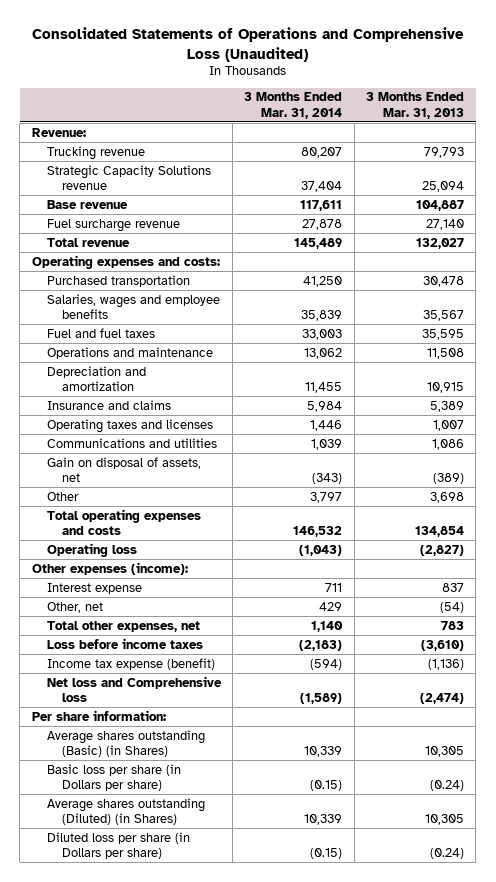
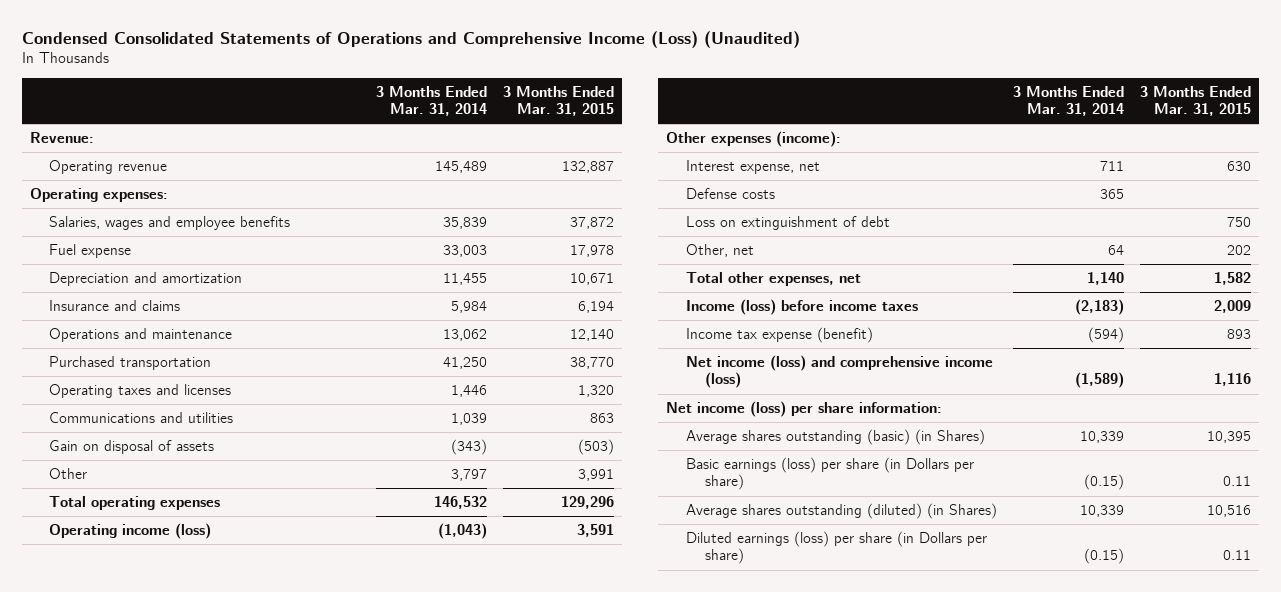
- Consolidated Statements of Operations and Comprehensive Loss (Unaudited)
+ Condensed Consolidated Statements of Operations and Comprehensive Income (Loss) (Unaudited)
- | 3 Months Ended Mar. 31, 2014 | 3 Months Ended Mar. 31, 2013
+ | 3 Months Ended Mar. 31, 2014 | 3 Months Ended Mar. 31, 2015
- Trucking revenue | 80,207 | 79,793
- Strategic Capacity Solutions revenue | 37,404 | 25,094
- Base revenue | 117,611 | 104,887
- Fuel surcharge revenue | 27,878 | 27,140
- Total revenue | 145,489 | 132,027
- Operating expenses and costs:
+ Operating revenue | 145,489 | 132,887
+ Operating expenses:
- Fuel and fuel taxes | 33,003 | 35,595
+ Fuel expense | 33,003 | 17,978
moved down: Operations and maintenance | 13,062 | 12,140
moved down: Purchased transportation | 41,250 | 38,770
- Gain on disposal of assets, net | (343) | (389)
+ Gain on disposal of assets | (343) | (503)
- Total operating expenses and costs | 146,532 | 134,854
- Operating loss | (1,043) | (2,827)
+ Total operating expenses | 146,532 | 129,296
+ Operating income (loss) | (1,043) | 3,591
- Interest expense | 711 | 837
- Other, net | 429 | (54)
+ Interest expense, net | 711 | 630
+ Defense costs | 365 |
+ Loss on extinguishment of debt | | 750
+ Other, net | 64 | 202
- Loss before income taxes | (2,183) | (3,610)
+ Income (loss) before income taxes | (2,183) | 2,009
- Net loss and Comprehensive loss | (1,589) | (2,474)
- Per share information:
- Average shares outstanding (Basic) (in Shares) | 10,339 | 10,305
- Basic loss per share (in Dollars per share) | (0.15) | (0.24)
- Average shares outstanding (Diluted) (in Shares) | 10,339 | 10,305
- Diluted loss per share (in Dollars per share) | (0.15) | (0.24)
+ Net income (loss) and comprehensive income (loss) | (1,589) | 1,116
+ Net income (loss) per share information:
+ Average shares outstanding (basic) (in Shares) | 10,339 | 10,395
+ Basic earnings (loss) per share (in Dollars per share) | (0.15) | 0.11
+ Average shares outstanding (diluted) (in Shares) | 10,339 | 10,516
+ Diluted earnings (loss) per share (in Dollars per share) | (0.15) | 0.11

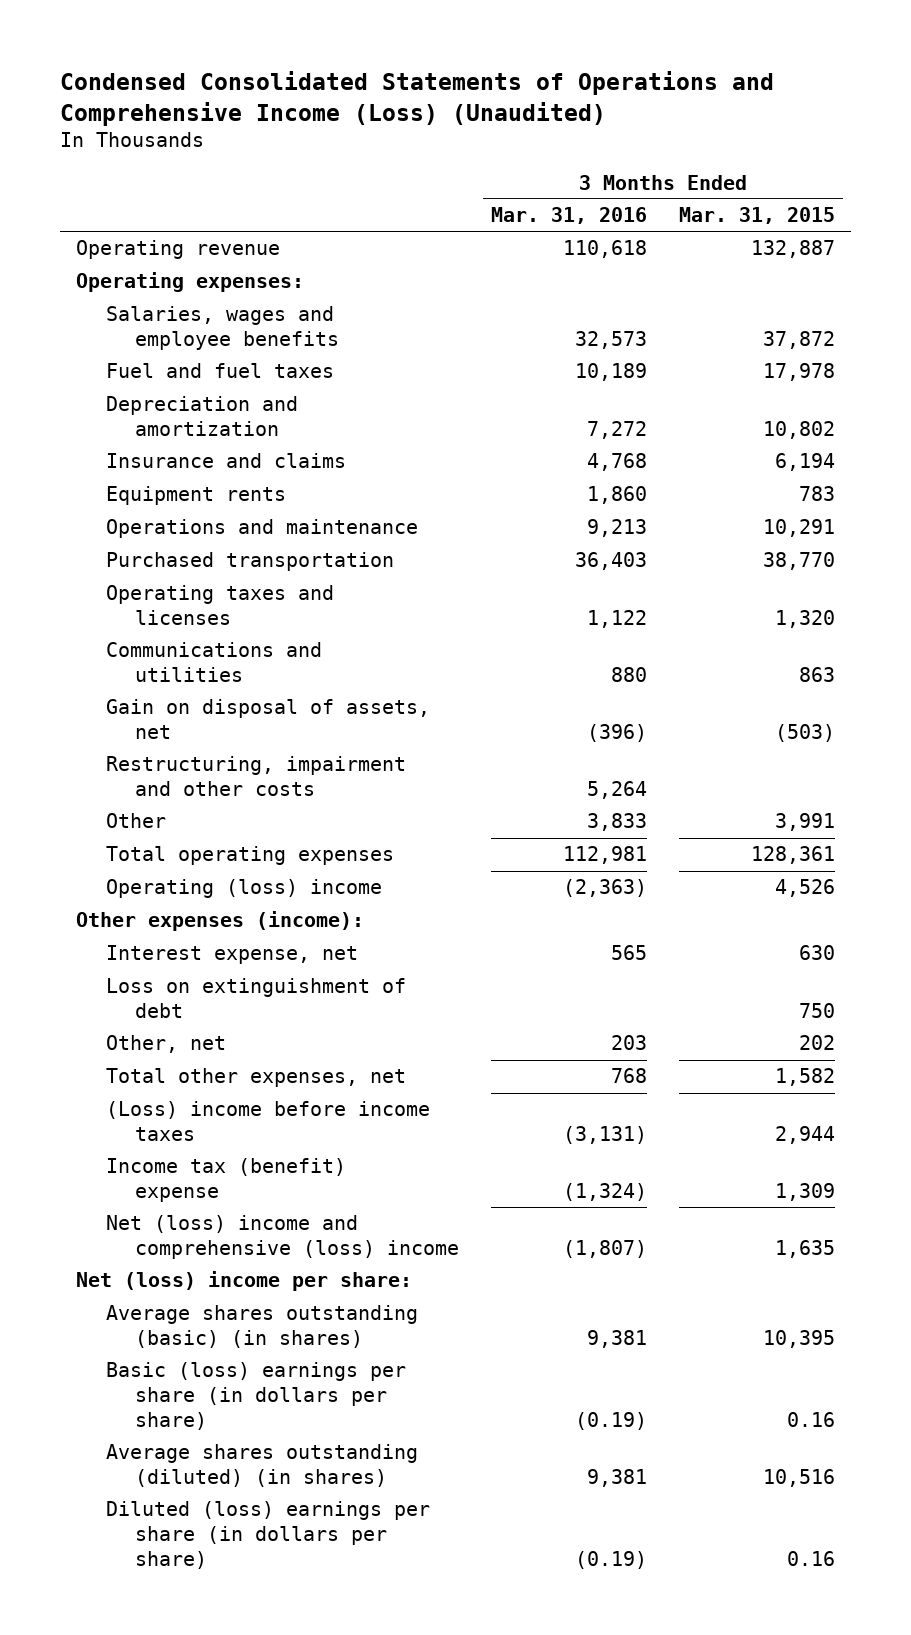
- | 3 Months Ended Mar. 31, 2014 | 3 Months Ended Mar. 31, 2015
+ | 3 Months Ended Mar. 31, 2016 | 3 Months Ended Mar. 31, 2015
- Revenue:
- Fuel expense | 33,003 | 17,978
- Depreciation and amortization | 11,455 | 10,671
+ Fuel and fuel taxes | 10,189 | 17,978
+ Depreciation and amortization | 7,272 | 10,802
- Operations and maintenance | 13,062 | 12,140
+ Equipment rents | 1,860 | 783
+ Operations and maintenance | 9,213 | 10,291
- Gain on disposal of assets | (343) | (503)
+ Gain on disposal of assets, net | (396) | (503)
+ Restructuring, impairment and other costs | 5,264 |
- Total operating expenses | 146,532 | 129,296
- Operating income (loss) | (1,043) | 3,591
+ Total operating expenses | 112,981 | 128,361
+ Operating (loss) income | (2,363) | 4,526
- Defense costs | 365 |
- Income (loss) before income taxes | (2,183) | 2,009
- Income tax expense (benefit) | (594) | 893
- Net income (loss) and comprehensive income (loss) | (1,589) | 1,116
- Net income (loss) per share information:
- Average shares outstanding (basic) (in Shares) | 10,339 | 10,395
- Basic earnings (loss) per share (in Dollars per share) | (0.15) | 0.11
- Average shares outstanding (diluted) (in Shares) | 10,339 | 10,516
- Diluted earnings (loss) per share (in Dollars per share) | (0.15) | 0.11
+ (Loss) income before income taxes | (3,131) | 2,944
+ Income tax (benefit) expense | (1,324) | 1,309
+ Net (loss) income and comprehensive (loss) income | (1,807) | 1,635
+ Net (loss) income per share:
+ Average shares outstanding (basic) (in shares) | 9,381 | 10,395
+ Basic (loss) earnings per share (in dollars per share) | (0.19) | 0.16
+ Average shares outstanding (diluted) (in shares) | 9,381 | 10,516
+ Diluted (loss) earnings per share (in dollars per share) | (0.19) | 0.16

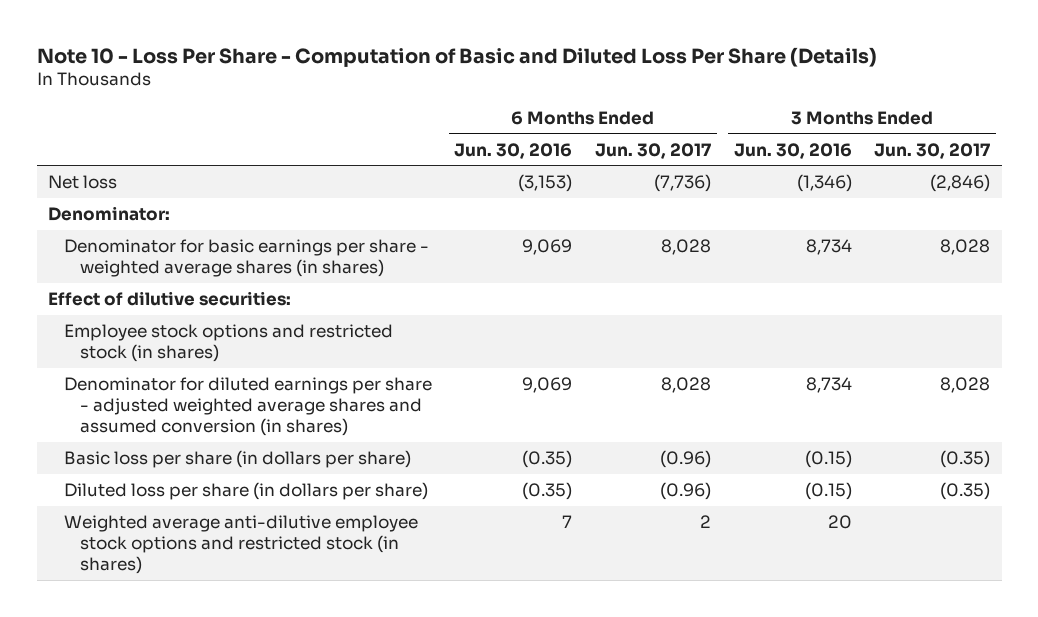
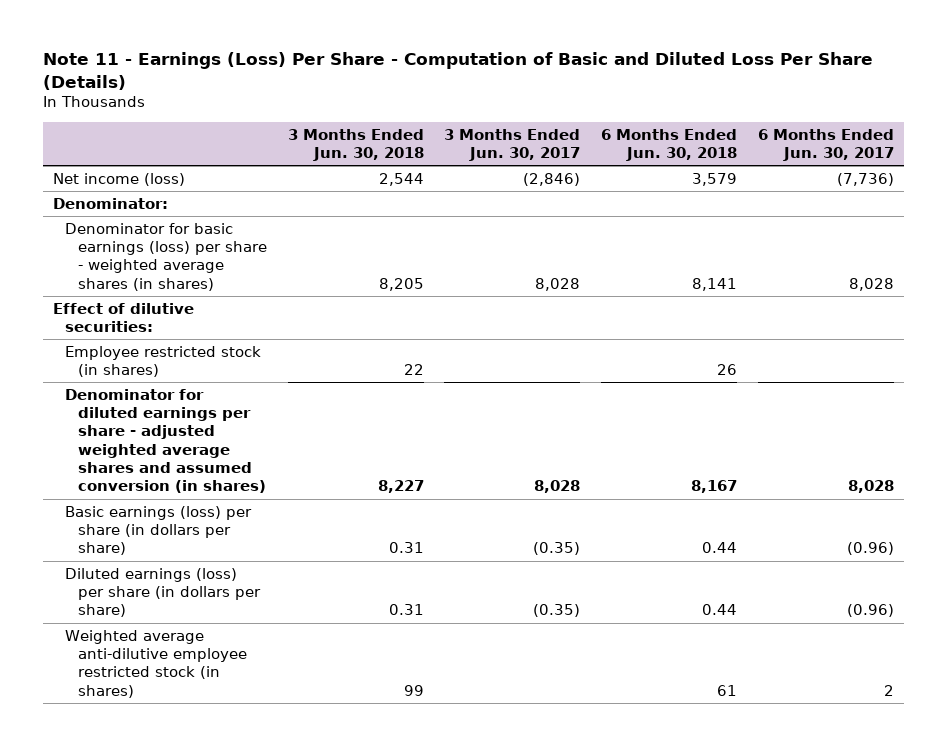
- Note 10 - Loss Per Share - Computation of Basic and Diluted Loss Per Share (Details)
+ Note 11 - Earnings (Loss) Per Share - Computation of Basic and Diluted Loss Per Share (Details)
- | 6 Months Ended Jun. 30, 2016 | 6 Months Ended Jun. 30, 2017 | 3 Months Ended Jun. 30, 2016 | 3 Months Ended Jun. 30, 2017
+ | 3 Months Ended Jun. 30, 2018 | 3 Months Ended Jun. 30, 2017 | 6 Months Ended Jun. 30, 2018 | 6 Months Ended Jun. 30, 2017
- Net loss | (3,153) | (7,736) | (1,346) | (2,846)
+ Net income (loss) | 2,544 | (2,846) | 3,579 | (7,736)
- Denominator for basic earnings per share - weighted average shares (in shares) | 9,069 | 8,028 | 8,734 | 8,028
+ Denominator for basic earnings (loss) per share - weighted average shares (in shares) | 8,205 | 8,028 | 8,141 | 8,028
- Employee stock options and restricted stock (in shares)
+ Employee restricted stock (in shares) | 22 | | 26 |
- Basic loss per share (in dollars per share) | (0.35) | (0.96) | (0.15) | (0.35)
- Diluted loss per share (in dollars per share) | (0.35) | (0.96) | (0.15) | (0.35)
- Weighted average anti-dilutive employee stock options and restricted stock (in shares) | 7 | 2 | 20 |
+ Basic earnings (loss) per share (in dollars per share) | 0.31 | (0.35) | 0.44 | (0.96)
+ Diluted earnings (loss) per share (in dollars per share) | 0.31 | (0.35) | 0.44 | (0.96)
+ Weighted average anti-dilutive employee restricted stock (in shares) | 99 | | 61 | 2

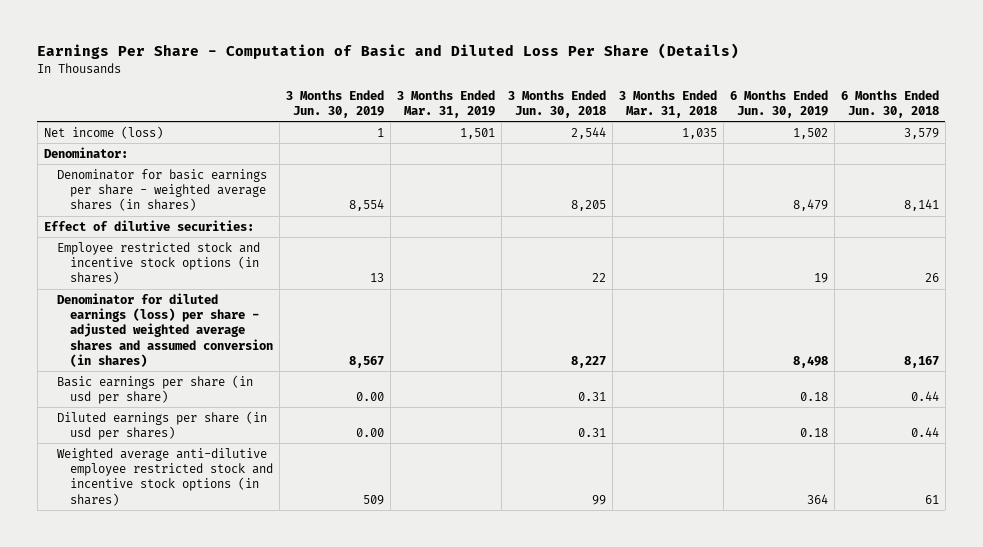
- Note 11 - Earnings (Loss) Per Share - Computation of Basic and Diluted Loss Per Share (Details)
+ Earnings Per Share - Computation of Basic and Diluted Loss Per Share (Details)
- | 3 Months Ended Jun. 30, 2018 | 3 Months Ended Jun. 30, 2017 | 6 Months Ended Jun. 30, 2018 | 6 Months Ended Jun. 30, 2017
+ | 3 Months Ended Jun. 30, 2019 | 3 Months Ended Mar. 31, 2019 | 3 Months Ended Jun. 30, 2018 | 3 Months Ended Mar. 31, 2018 | 6 Months Ended Jun. 30, 2019 | 6 Months Ended Jun. 30, 2018
- Denominator for basic earnings (loss) per share - weighted average shares (in shares) | 8,205 | 8,028 | 8,141 | 8,028
+ Denominator for basic earnings per share - weighted average shares (in shares) | 8,554 | | 8,205 | | 8,479 | 8,141
- Employee restricted stock (in shares) | 22 | | 26 |
- Denominator for diluted earnings per share - adjusted weighted average shares and assumed conversion (in shares) | 8,227 | 8,028 | 8,167 | 8,028
- Basic earnings (loss) per share (in dollars per share) | 0.31 | (0.35) | 0.44 | (0.96)
- Diluted earnings (loss) per share (in dollars per share) | 0.31 | (0.35) | 0.44 | (0.96)
- Weighted average anti-dilutive employee restricted stock (in shares) | 99 | | 61 | 2
+ Employee restricted stock and incentive stock options (in shares) | 13 | | 22 | | 19 | 26
+ Denominator for diluted earnings (loss) per share - adjusted weighted average shares and assumed conversion (in shares) | 8,567 | | 8,227 | | 8,498 | 8,167
+ Basic earnings per share (in usd per share) | 0.00 | | 0.31 | | 0.18 | 0.44
+ Diluted earnings per share (in usd per shares) | 0.00 | | 0.31 | | 0.18 | 0.44
+ Weighted average anti-dilutive employee restricted stock and incentive stock options (in shares) | 509 | | 99 | | 364 | 61

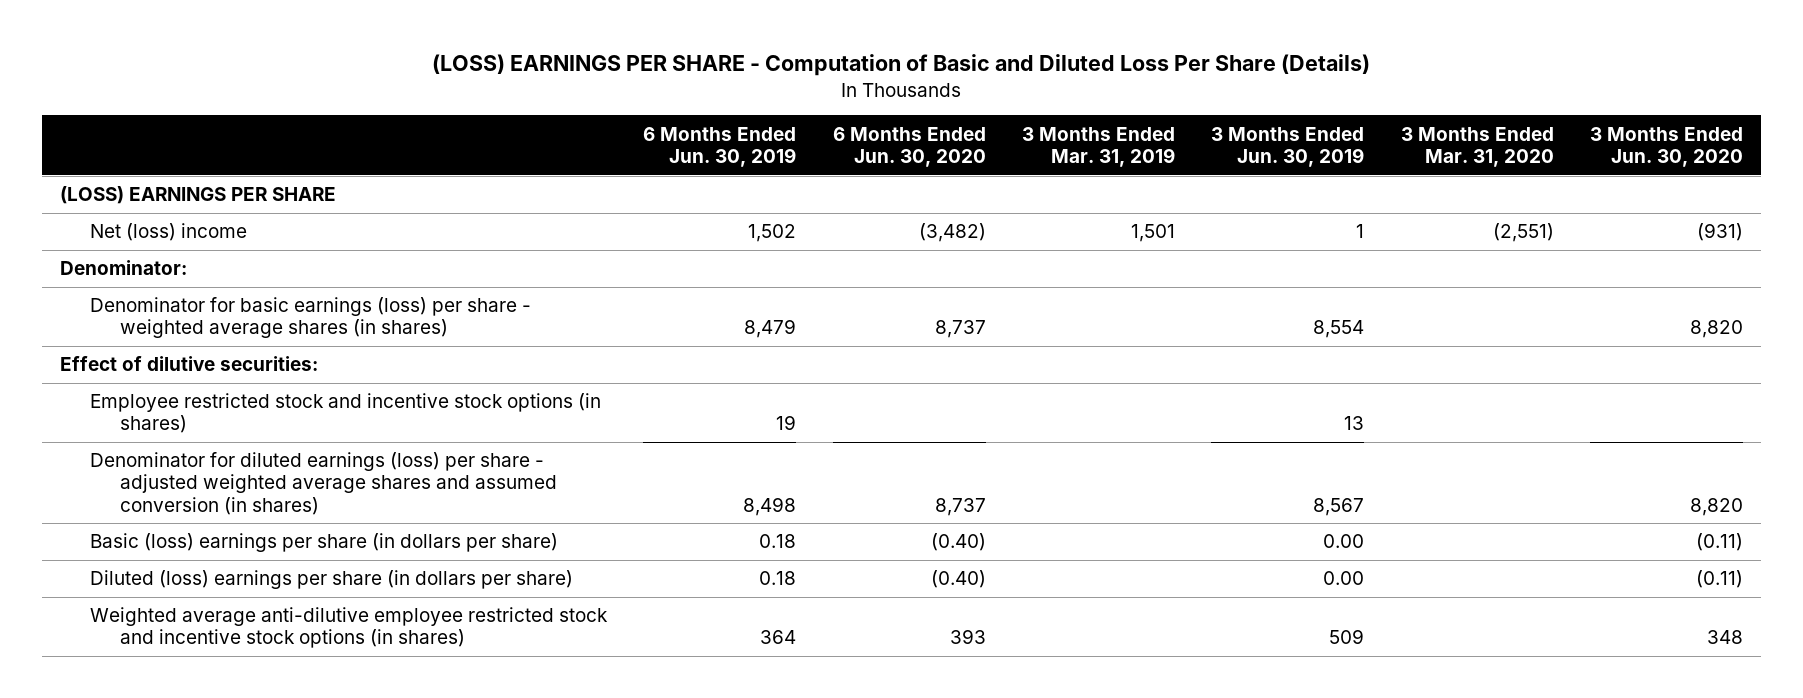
- Earnings Per Share - Computation of Basic and Diluted Loss Per Share (Details)
+ (LOSS) EARNINGS PER SHARE - Computation of Basic and Diluted Loss Per Share (Details)
- | 3 Months Ended Jun. 30, 2019 | 3 Months Ended Mar. 31, 2019 | 3 Months Ended Jun. 30, 2018 | 3 Months Ended Mar. 31, 2018 | 6 Months Ended Jun. 30, 2019 | 6 Months Ended Jun. 30, 2018
+ | 6 Months Ended Jun. 30, 2019 | 6 Months Ended Jun. 30, 2020 | 3 Months Ended Mar. 31, 2019 | 3 Months Ended Jun. 30, 2019 | 3 Months Ended Mar. 31, 2020 | 3 Months Ended Jun. 30, 2020
- Net income (loss) | 1 | 1,501 | 2,544 | 1,035 | 1,502 | 3,579
+ (LOSS) EARNINGS PER SHARE
+ Net (loss) income | 1,502 | (3,482) | 1,501 | 1 | (2,551) | (931)
- Denominator for basic earnings per share - weighted average shares (in shares) | 8,554 | | 8,205 | | 8,479 | 8,141
+ Denominator for basic earnings (loss) per share - weighted average shares (in shares) | 8,479 | 8,737 | | 8,554 | | 8,820
- Basic earnings per share (in usd per share) | 0.00 | | 0.31 | | 0.18 | 0.44
- Diluted earnings per share (in usd per shares) | 0.00 | | 0.31 | | 0.18 | 0.44
+ Basic (loss) earnings per share (in dollars per share) | 0.18 | (0.40) | | 0.00 | | (0.11)
+ Diluted (loss) earnings per share (in dollars per share) | 0.18 | (0.40) | | 0.00 | | (0.11)

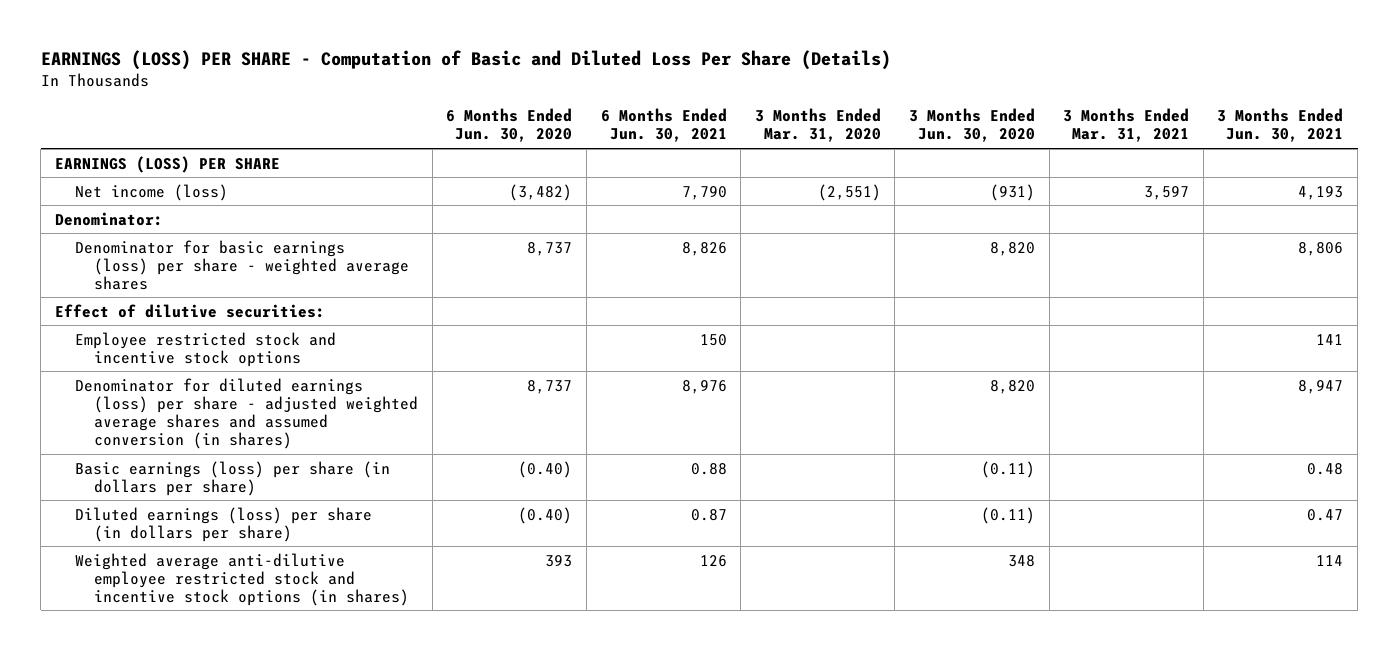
- (LOSS) EARNINGS PER SHARE - Computation of Basic and Diluted Loss Per Share (Details)
+ EARNINGS (LOSS) PER SHARE - Computation of Basic and Diluted Loss Per Share (Details)
- | 6 Months Ended Jun. 30, 2019 | 6 Months Ended Jun. 30, 2020 | 3 Months Ended Mar. 31, 2019 | 3 Months Ended Jun. 30, 2019 | 3 Months Ended Mar. 31, 2020 | 3 Months Ended Jun. 30, 2020
+ | 6 Months Ended Jun. 30, 2020 | 6 Months Ended Jun. 30, 2021 | 3 Months Ended Mar. 31, 2020 | 3 Months Ended Jun. 30, 2020 | 3 Months Ended Mar. 31, 2021 | 3 Months Ended Jun. 30, 2021
- (LOSS) EARNINGS PER SHARE
- Net (loss) income | 1,502 | (3,482) | 1,501 | 1 | (2,551) | (931)
+ EARNINGS (LOSS) PER SHARE
+ Net income (loss) | (3,482) | 7,790 | (2,551) | (931) | 3,597 | 4,193
- Denominator for basic earnings (loss) per share - weighted average shares (in shares) | 8,479 | 8,737 | | 8,554 | | 8,820
+ Denominator for basic earnings (loss) per share - weighted average shares | 8,737 | 8,826 | | 8,820 | | 8,806
- Employee restricted stock and incentive stock options (in shares) | 19 | | | 13 | |
+ Employee restricted stock and incentive stock options | | 150 | | | | 141
- Basic (loss) earnings per share (in dollars per share) | 0.18 | (0.40) | | 0.00 | | (0.11)
- Diluted (loss) earnings per share (in dollars per share) | 0.18 | (0.40) | | 0.00 | | (0.11)
+ Basic earnings (loss) per share (in dollars per share) | (0.40) | 0.88 | | (0.11) | | 0.48
+ Diluted earnings (loss) per share (in dollars per share) | (0.40) | 0.87 | | (0.11) | | 0.47

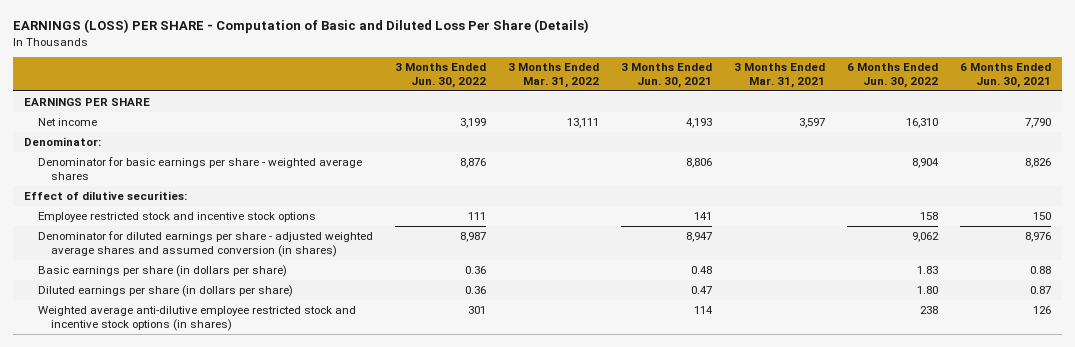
- | 6 Months Ended Jun. 30, 2020 | 6 Months Ended Jun. 30, 2021 | 3 Months Ended Mar. 31, 2020 | 3 Months Ended Jun. 30, 2020 | 3 Months Ended Mar. 31, 2021 | 3 Months Ended Jun. 30, 2021
+ | 3 Months Ended Jun. 30, 2022 | 3 Months Ended Mar. 31, 2022 | 3 Months Ended Jun. 30, 2021 | 3 Months Ended Mar. 31, 2021 | 6 Months Ended Jun. 30, 2022 | 6 Months Ended Jun. 30, 2021
- EARNINGS (LOSS) PER SHARE
- Net income (loss) | (3,482) | 7,790 | (2,551) | (931) | 3,597 | 4,193
+ EARNINGS PER SHARE
+ Net income | 3,199 | 13,111 | 4,193 | 3,597 | 16,310 | 7,790
- Denominator for basic earnings (loss) per share - weighted average shares | 8,737 | 8,826 | | 8,820 | | 8,806
+ Denominator for basic earnings per share - weighted average shares | 8,876 | | 8,806 | | 8,904 | 8,826
- Denominator for diluted earnings (loss) per share - adjusted weighted average shares and assumed conversion (in shares) | 8,737 | 8,976 | | 8,820 | | 8,947
- Basic earnings (loss) per share (in dollars per share) | (0.40) | 0.88 | | (0.11) | | 0.48
- Diluted earnings (loss) per share (in dollars per share) | (0.40) | 0.87 | | (0.11) | | 0.47
+ Denominator for diluted earnings per share - adjusted weighted average shares and assumed conversion (in shares) | 8,987 | | 8,947 | | 9,062 | 8,976
+ Basic earnings per share (in dollars per share) | 0.36 | | 0.48 | | 1.83 | 0.88
+ Diluted earnings per share (in dollars per share) | 0.36 | | 0.47 | | 1.80 | 0.87

